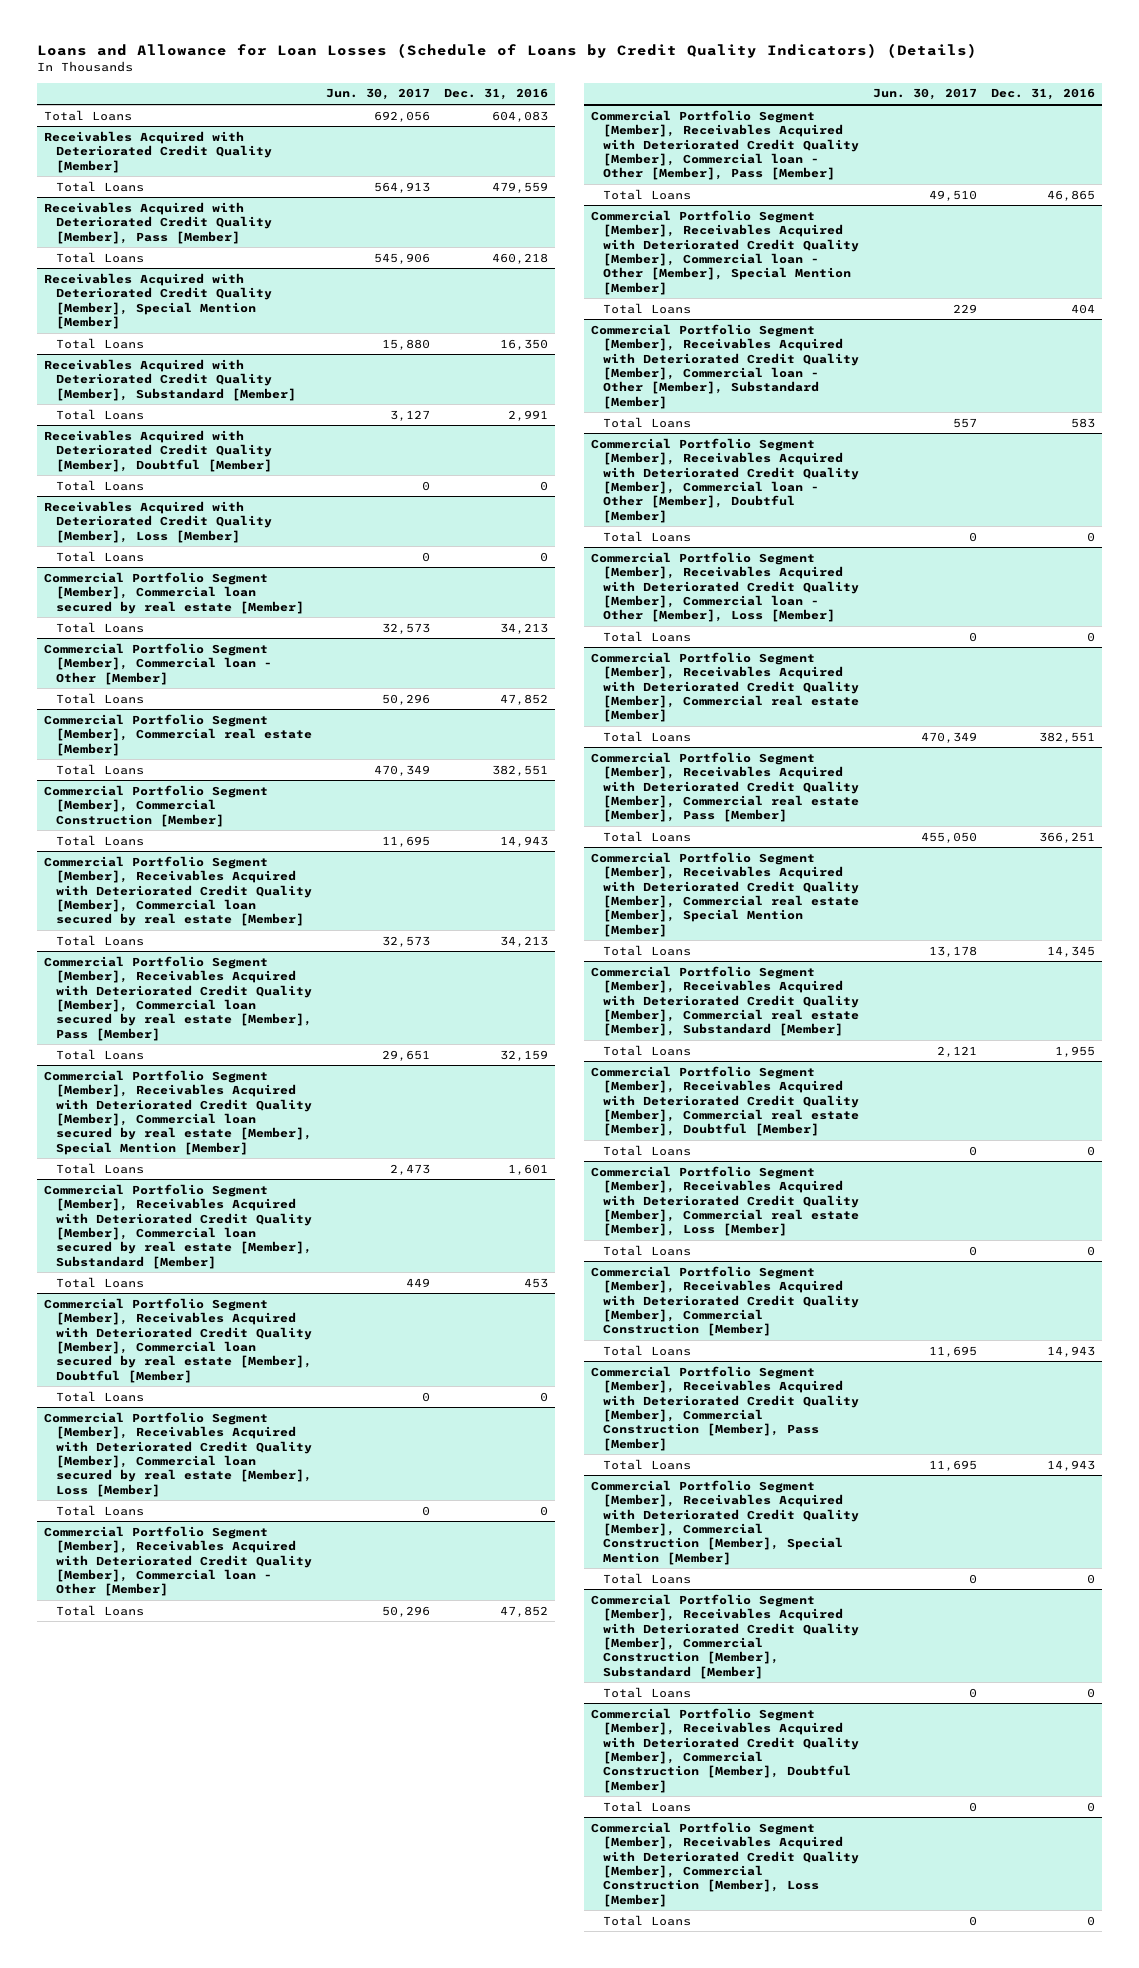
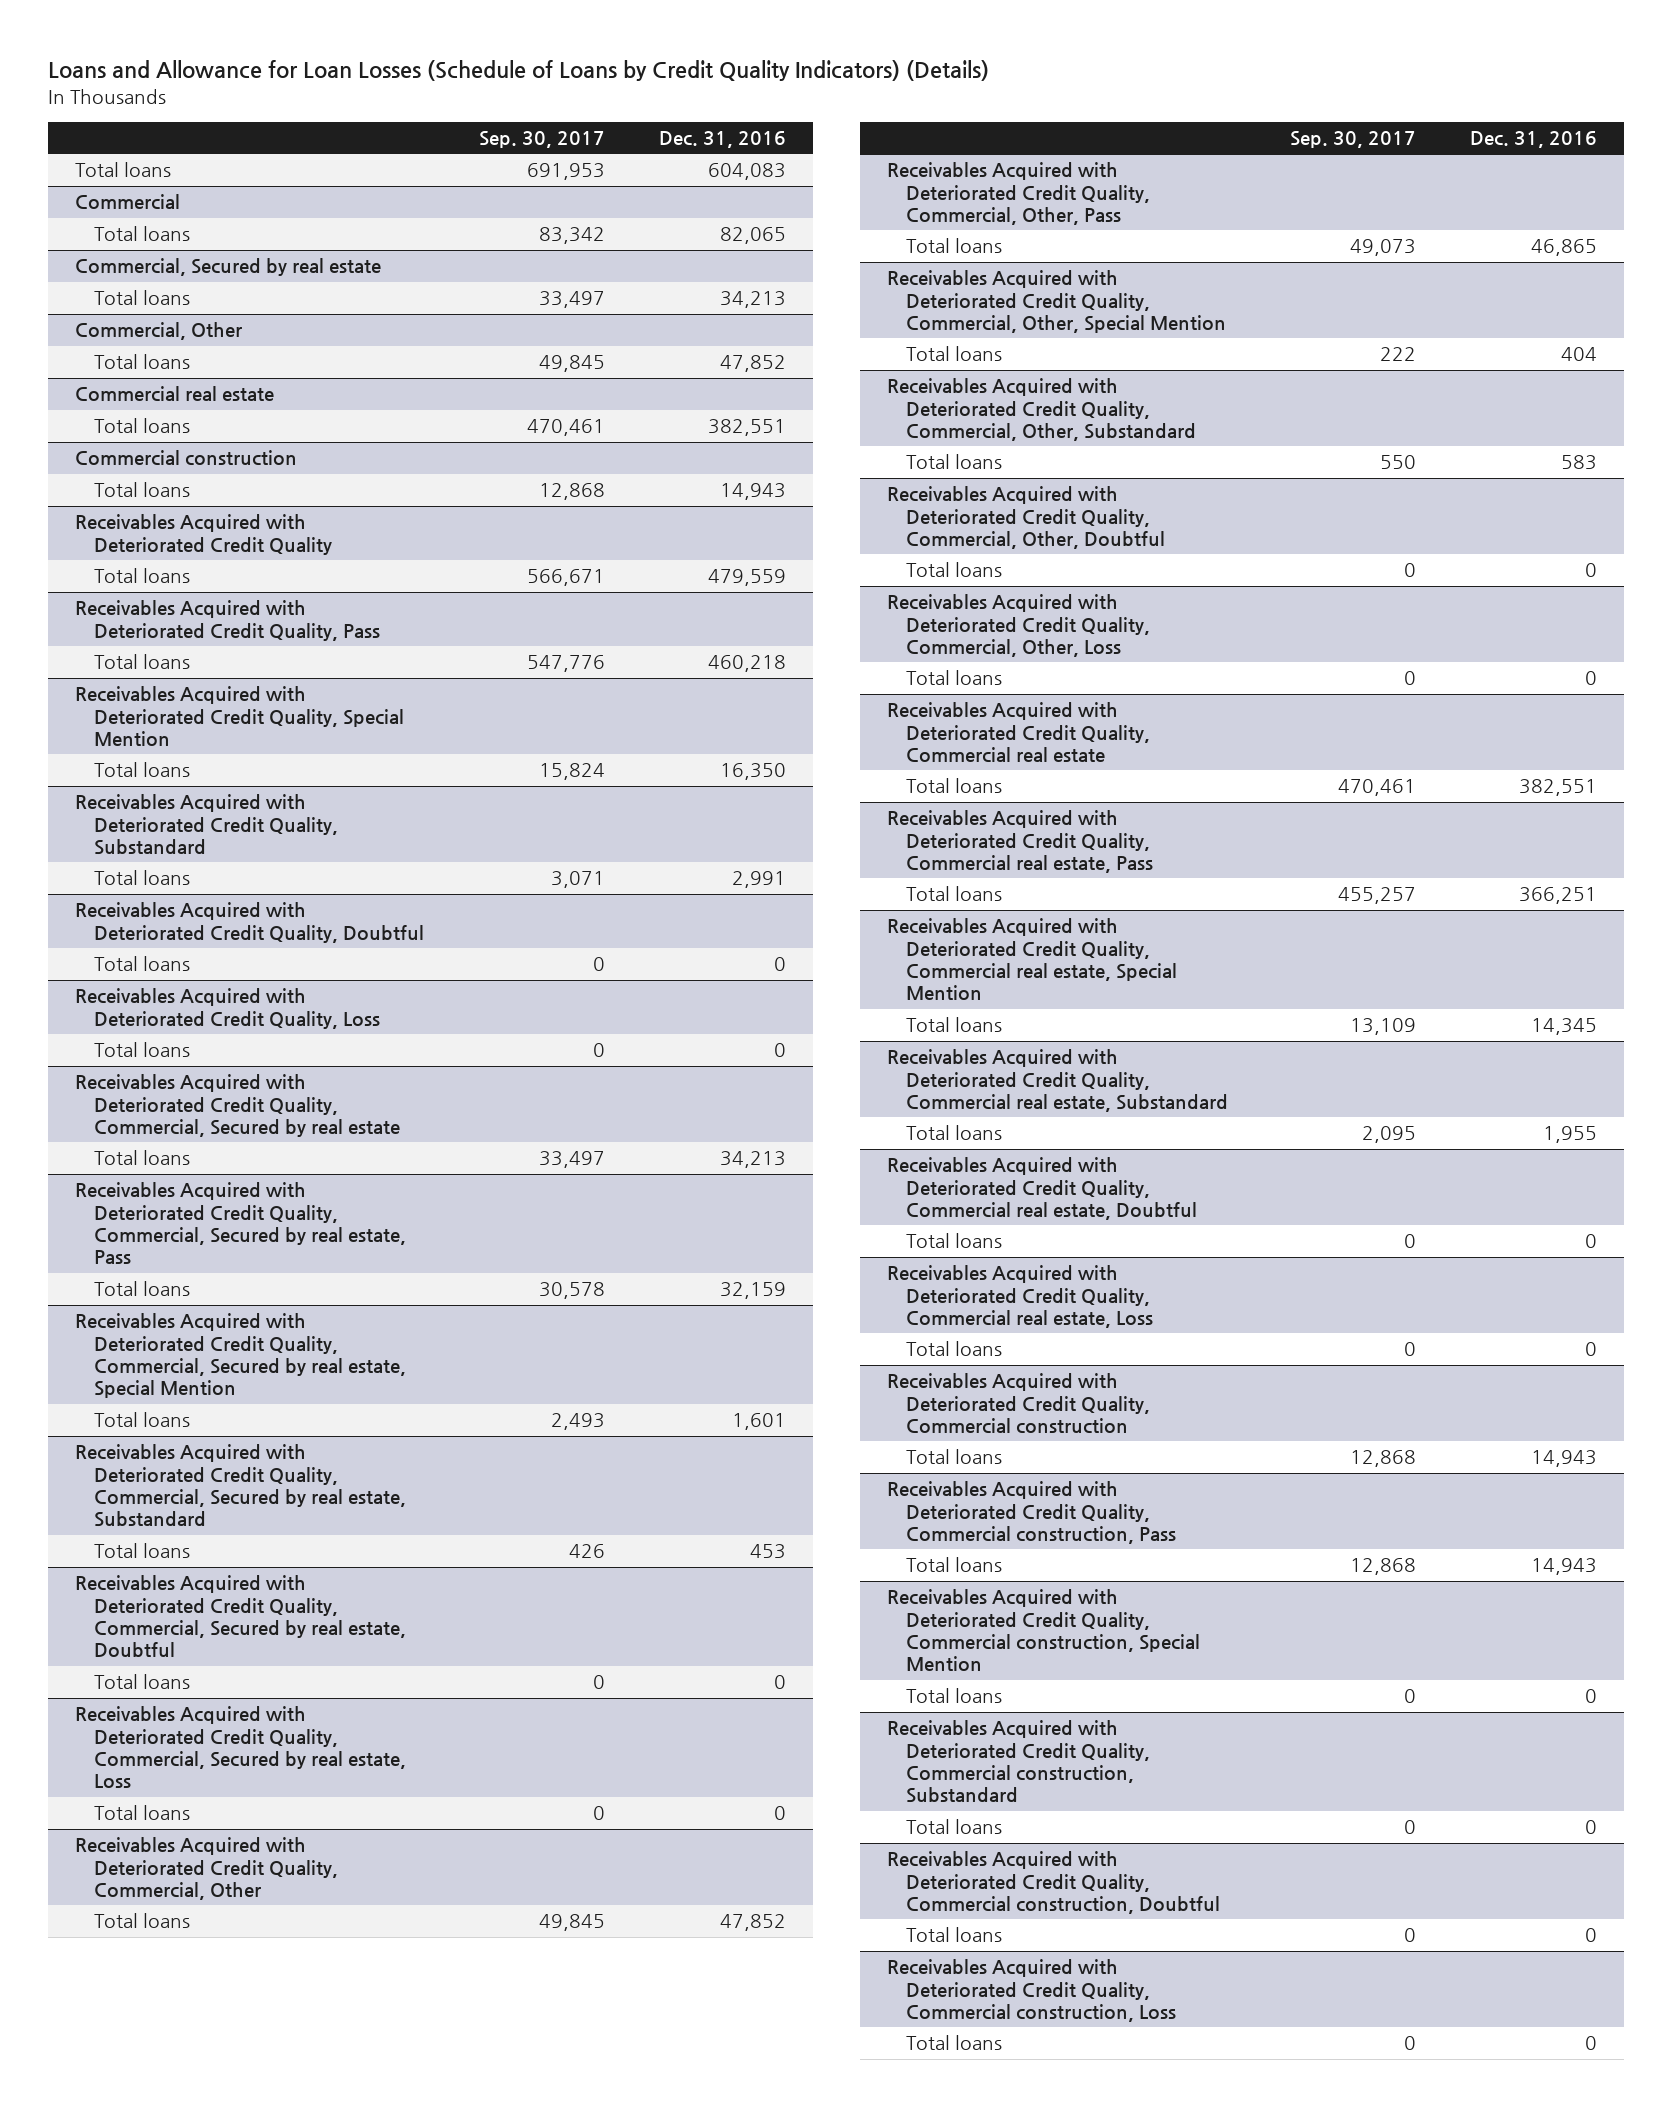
- | Jun. 30, 2017 | Dec. 31, 2016
+ | Sep. 30, 2017 | Dec. 31, 2016
- Total Loans | 692,056 | 604,083
- Receivables Acquired with Deteriorated Credit Quality [Member]
- Total Loans | 564,913 | 479,559
- Receivables Acquired with Deteriorated Credit Quality [Member], Pass [Member]
- Total Loans | 545,906 | 460,218
- Receivables Acquired with Deteriorated Credit Quality [Member], Special Mention [Member]
- Total Loans | 15,880 | 16,350
- Receivables Acquired with Deteriorated Credit Quality [Member], Substandard [Member]
- Total Loans | 3,127 | 2,991
- Receivables Acquired with Deteriorated Credit Quality [Member], Doubtful [Member]
- Total Loans | 0 | 0
- Receivables Acquired with Deteriorated Credit Quality [Member], Loss [Member]
- Total Loans | 0 | 0
- Commercial Portfolio Segment [Member], Commercial loan secured by real estate [Member]
- Total Loans | 32,573 | 34,213
- Commercial Portfolio Segment [Member], Commercial loan - Other [Member]
- Total Loans | 50,296 | 47,852
- Commercial Portfolio Segment [Member], Commercial real estate [Member]
- Total Loans | 470,349 | 382,551
- Commercial Portfolio Segment [Member], Commercial Construction [Member]
- Total Loans | 11,695 | 14,943
- Commercial Portfolio Segment [Member], Receivables Acquired with Deteriorated Credit Quality [Member], Commercial loan secured by real estate [Member]
- Total Loans | 32,573 | 34,213
- Commercial Portfolio Segment [Member], Receivables Acquired with Deteriorated Credit Quality [Member], Commercial loan secured by real estate [Member], Pass [Member]
- Total Loans | 29,651 | 32,159
- Commercial Portfolio Segment [Member], Receivables Acquired with Deteriorated Credit Quality [Member], Commercial loan secured by real estate [Member], Special Mention [Member]
- Total Loans | 2,473 | 1,601
- Commercial Portfolio Segment [Member], Receivables Acquired with Deteriorated Credit Quality [Member], Commercial loan secured by real estate [Member], Substandard [Member]
- Total Loans | 449 | 453
- Commercial Portfolio Segment [Member], Receivables Acquired with Deteriorated Credit Quality [Member], Commercial loan secured by real estate [Member], Doubtful [Member]
- Total Loans | 0 | 0
- Commercial Portfolio Segment [Member], Receivables Acquired with Deteriorated Credit Quality [Member], Commercial loan secured by real estate [Member], Loss [Member]
- Total Loans | 0 | 0
- Commercial Portfolio Segment [Member], Receivables Acquired with Deteriorated Credit Quality [Member], Commercial loan - Other [Member]
- Total Loans | 50,296 | 47,852
- Commercial Portfolio Segment [Member], Receivables Acquired with Deteriorated Credit Quality [Member], Commercial loan - Other [Member], Pass [Member]
- Total Loans | 49,510 | 46,865
- Commercial Portfolio Segment [Member], Receivables Acquired with Deteriorated Credit Quality [Member], Commercial loan - Other [Member], Special Mention [Member]
- Total Loans | 229 | 404
- Commercial Portfolio Segment [Member], Receivables Acquired with Deteriorated Credit Quality [Member], Commercial loan - Other [Member], Substandard [Member]
- Total Loans | 557 | 583
- Commercial Portfolio Segment [Member], Receivables Acquired with Deteriorated Credit Quality [Member], Commercial loan - Other [Member], Doubtful [Member]
- Total Loans | 0 | 0
- Commercial Portfolio Segment [Member], Receivables Acquired with Deteriorated Credit Quality [Member], Commercial loan - Other [Member], Loss [Member]
- Total Loans | 0 | 0
- Commercial Portfolio Segment [Member], Receivables Acquired with Deteriorated Credit Quality [Member], Commercial real estate [Member]
- Total Loans | 470,349 | 382,551
- Commercial Portfolio Segment [Member], Receivables Acquired with Deteriorated Credit Quality [Member], Commercial real estate [Member], Pass [Member]
- Total Loans | 455,050 | 366,251
- Commercial Portfolio Segment [Member], Receivables Acquired with Deteriorated Credit Quality [Member], Commercial real estate [Member], Special Mention [Member]
- Total Loans | 13,178 | 14,345
- Commercial Portfolio Segment [Member], Receivables Acquired with Deteriorated Credit Quality [Member], Commercial real estate [Member], Substandard [Member]
- Total Loans | 2,121 | 1,955
- Commercial Portfolio Segment [Member], Receivables Acquired with Deteriorated Credit Quality [Member], Commercial real estate [Member], Doubtful [Member]
- Total Loans | 0 | 0
- Commercial Portfolio Segment [Member], Receivables Acquired with Deteriorated Credit Quality [Member], Commercial real estate [Member], Loss [Member]
- Total Loans | 0 | 0
- Commercial Portfolio Segment [Member], Receivables Acquired with Deteriorated Credit Quality [Member], Commercial Construction [Member]
- Total Loans | 11,695 | 14,943
- Commercial Portfolio Segment [Member], Receivables Acquired with Deteriorated Credit Quality [Member], Commercial Construction [Member], Pass [Member]
- Total Loans | 11,695 | 14,943
- Commercial Portfolio Segment [Member], Receivables Acquired with Deteriorated Credit Quality [Member], Commercial Construction [Member], Special Mention [Member]
- Total Loans | 0 | 0
- Commercial Portfolio Segment [Member], Receivables Acquired with Deteriorated Credit Quality [Member], Commercial Construction [Member], Substandard [Member]
- Total Loans | 0 | 0
- Commercial Portfolio Segment [Member], Receivables Acquired with Deteriorated Credit Quality [Member], Commercial Construction [Member], Doubtful [Member]
- Total Loans | 0 | 0
- Commercial Portfolio Segment [Member], Receivables Acquired with Deteriorated Credit Quality [Member], Commercial Construction [Member], Loss [Member]
- Total Loans | 0 | 0
+ Total loans | 691,953 | 604,083
+ Commercial
+ Total loans | 83,342 | 82,065
+ Commercial, Secured by real estate
+ Total loans | 33,497 | 34,213
+ Commercial, Other
+ Total loans | 49,845 | 47,852
+ Commercial real estate
+ Total loans | 470,461 | 382,551
+ Commercial construction
+ Total loans | 12,868 | 14,943
+ Receivables Acquired with Deteriorated Credit Quality
+ Total loans | 566,671 | 479,559
+ Receivables Acquired with Deteriorated Credit Quality, Pass
+ Total loans | 547,776 | 460,218
+ Receivables Acquired with Deteriorated Credit Quality, Special Mention
+ Total loans | 15,824 | 16,350
+ Receivables Acquired with Deteriorated Credit Quality, Substandard
+ Total loans | 3,071 | 2,991
+ Receivables Acquired with Deteriorated Credit Quality, Doubtful
+ Total loans | 0 | 0
+ Receivables Acquired with Deteriorated Credit Quality, Loss
+ Total loans | 0 | 0
+ Receivables Acquired with Deteriorated Credit Quality, Commercial, Secured by real estate
+ Total loans | 33,497 | 34,213
+ Receivables Acquired with Deteriorated Credit Quality, Commercial, Secured by real estate, Pass
+ Total loans | 30,578 | 32,159
+ Receivables Acquired with Deteriorated Credit Quality, Commercial, Secured by real estate, Special Mention
+ Total loans | 2,493 | 1,601
+ Receivables Acquired with Deteriorated Credit Quality, Commercial, Secured by real estate, Substandard
+ Total loans | 426 | 453
+ Receivables Acquired with Deteriorated Credit Quality, Commercial, Secured by real estate, Doubtful
+ Total loans | 0 | 0
+ Receivables Acquired with Deteriorated Credit Quality, Commercial, Secured by real estate, Loss
+ Total loans | 0 | 0
+ Receivables Acquired with Deteriorated Credit Quality, Commercial, Other
+ Total loans | 49,845 | 47,852
+ Receivables Acquired with Deteriorated Credit Quality, Commercial, Other, Pass
+ Total loans | 49,073 | 46,865
+ Receivables Acquired with Deteriorated Credit Quality, Commercial, Other, Special Mention
+ Total loans | 222 | 404
+ Receivables Acquired with Deteriorated Credit Quality, Commercial, Other, Substandard
+ Total loans | 550 | 583
+ Receivables Acquired with Deteriorated Credit Quality, Commercial, Other, Doubtful
+ Total loans | 0 | 0
+ Receivables Acquired with Deteriorated Credit Quality, Commercial, Other, Loss
+ Total loans | 0 | 0
+ Receivables Acquired with Deteriorated Credit Quality, Commercial real estate
+ Total loans | 470,461 | 382,551
+ Receivables Acquired with Deteriorated Credit Quality, Commercial real estate, Pass
+ Total loans | 455,257 | 366,251
+ Receivables Acquired with Deteriorated Credit Quality, Commercial real estate, Special Mention
+ Total loans | 13,109 | 14,345
+ Receivables Acquired with Deteriorated Credit Quality, Commercial real estate, Substandard
+ Total loans | 2,095 | 1,955
+ Receivables Acquired with Deteriorated Credit Quality, Commercial real estate, Doubtful
+ Total loans | 0 | 0
+ Receivables Acquired with Deteriorated Credit Quality, Commercial real estate, Loss
+ Total loans | 0 | 0
+ Receivables Acquired with Deteriorated Credit Quality, Commercial construction
+ Total loans | 12,868 | 14,943
+ Receivables Acquired with Deteriorated Credit Quality, Commercial construction, Pass
+ Total loans | 12,868 | 14,943
+ Receivables Acquired with Deteriorated Credit Quality, Commercial construction, Special Mention
+ Total loans | 0 | 0
+ Receivables Acquired with Deteriorated Credit Quality, Commercial construction, Substandard
+ Total loans | 0 | 0
+ Receivables Acquired with Deteriorated Credit Quality, Commercial construction, Doubtful
+ Total loans | 0 | 0
+ Receivables Acquired with Deteriorated Credit Quality, Commercial construction, Loss
+ Total loans | 0 | 0

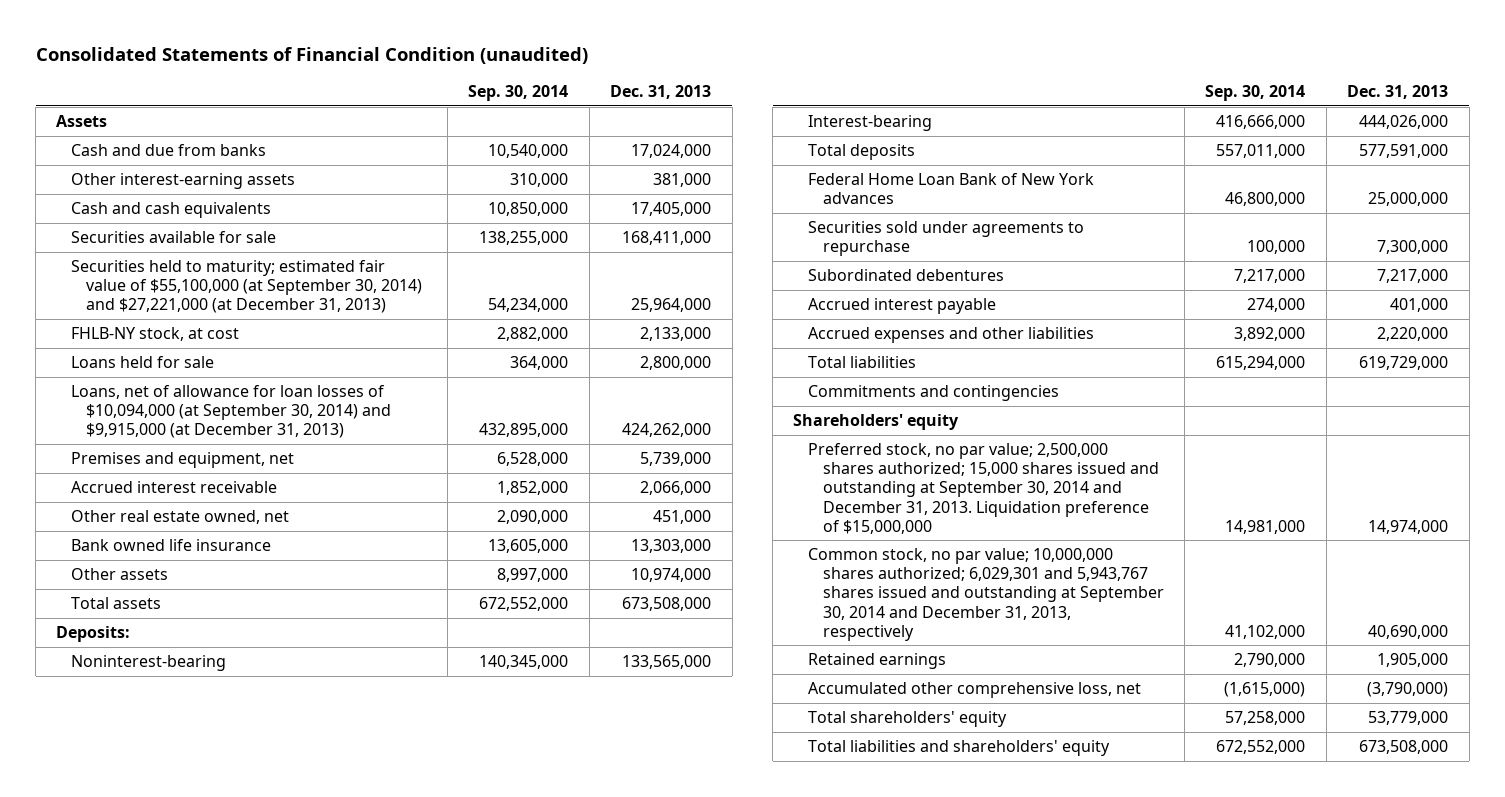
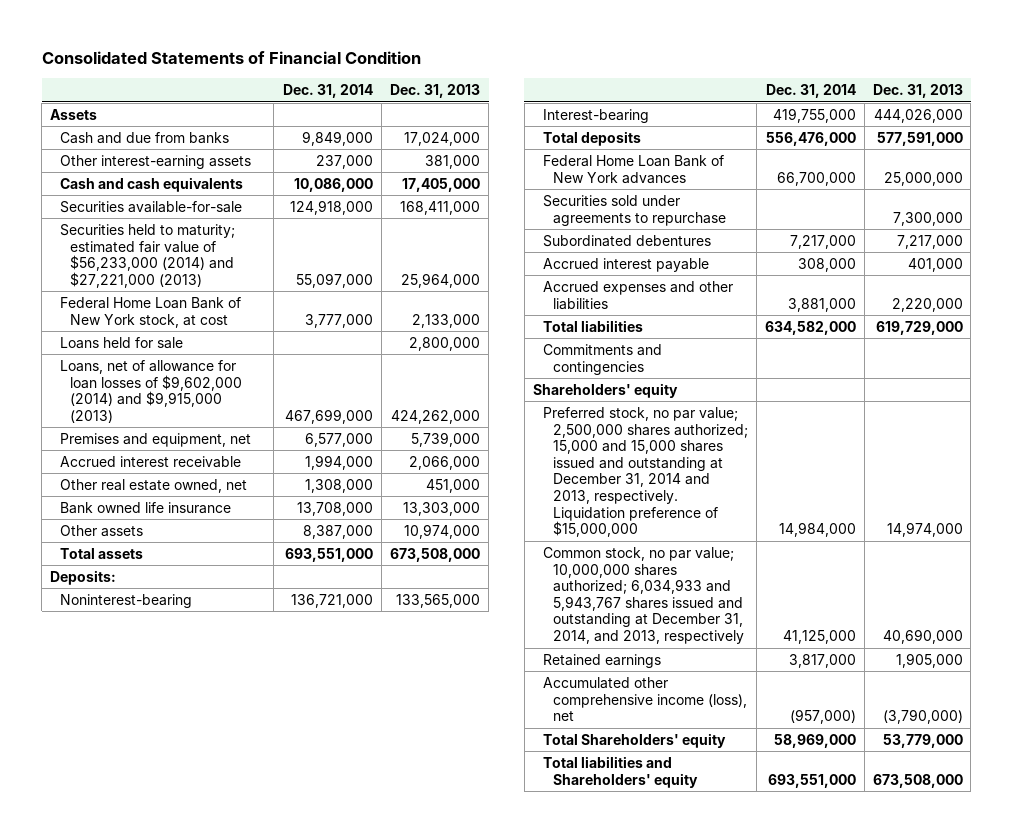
- Consolidated Statements of Financial Condition (unaudited)
+ Consolidated Statements of Financial Condition
- | Sep. 30, 2014 | Dec. 31, 2013
+ | Dec. 31, 2014 | Dec. 31, 2013
- Securities available for sale | 138,255,000 | 168,411,000
- Securities held to maturity; estimated fair value of $55,100,000 (at September 30, 2014) and $27,221,000 (at December 31, 2013) | 54,234,000 | 25,964,000
- FHLB-NY stock, at cost | 2,882,000 | 2,133,000
+ Securities available-for-sale | 124,918,000 | 168,411,000
+ Securities held to maturity; estimated fair value of $56,233,000 (2014) and $27,221,000 (2013) | 55,097,000 | 25,964,000
+ Federal Home Loan Bank of New York stock, at cost | 3,777,000 | 2,133,000
- Loans, net of allowance for loan losses of $10,094,000 (at September 30, 2014) and $9,915,000 (at December 31, 2013) | 432,895,000 | 424,262,000
+ Loans, net of allowance for loan losses of $9,602,000 (2014) and $9,915,000 (2013) | 467,699,000 | 424,262,000
- Preferred stock, no par value; 2,500,000 shares authorized; 15,000 shares issued and outstanding at September 30, 2014 and December 31, 2013. Liquidation preference of $15,000,000 | 14,981,000 | 14,974,000
- Common stock, no par value; 10,000,000 shares authorized; 6,029,301 and 5,943,767 shares issued and outstanding at September 30, 2014 and December 31, 2013, respectively | 41,102,000 | 40,690,000
+ Preferred stock, no par value; 2,500,000 shares authorized; 15,000 and 15,000 shares issued and outstanding at December 31, 2014 and 2013, respectively. Liquidation preference of $15,000,000 | 14,984,000 | 14,974,000
+ Common stock, no par value; 10,000,000 shares authorized; 6,034,933 and 5,943,767 shares issued and outstanding at December 31, 2014, and 2013, respectively | 41,125,000 | 40,690,000
- Accumulated other comprehensive loss, net | (1,615,000) | (3,790,000)
- Total shareholders' equity | 57,258,000 | 53,779,000
- Total liabilities and shareholders' equity | 672,552,000 | 673,508,000
+ Accumulated other comprehensive income (loss), net | (957,000) | (3,790,000)
+ Total Shareholders' equity | 58,969,000 | 53,779,000
+ Total liabilities and Shareholders' equity | 693,551,000 | 673,508,000

